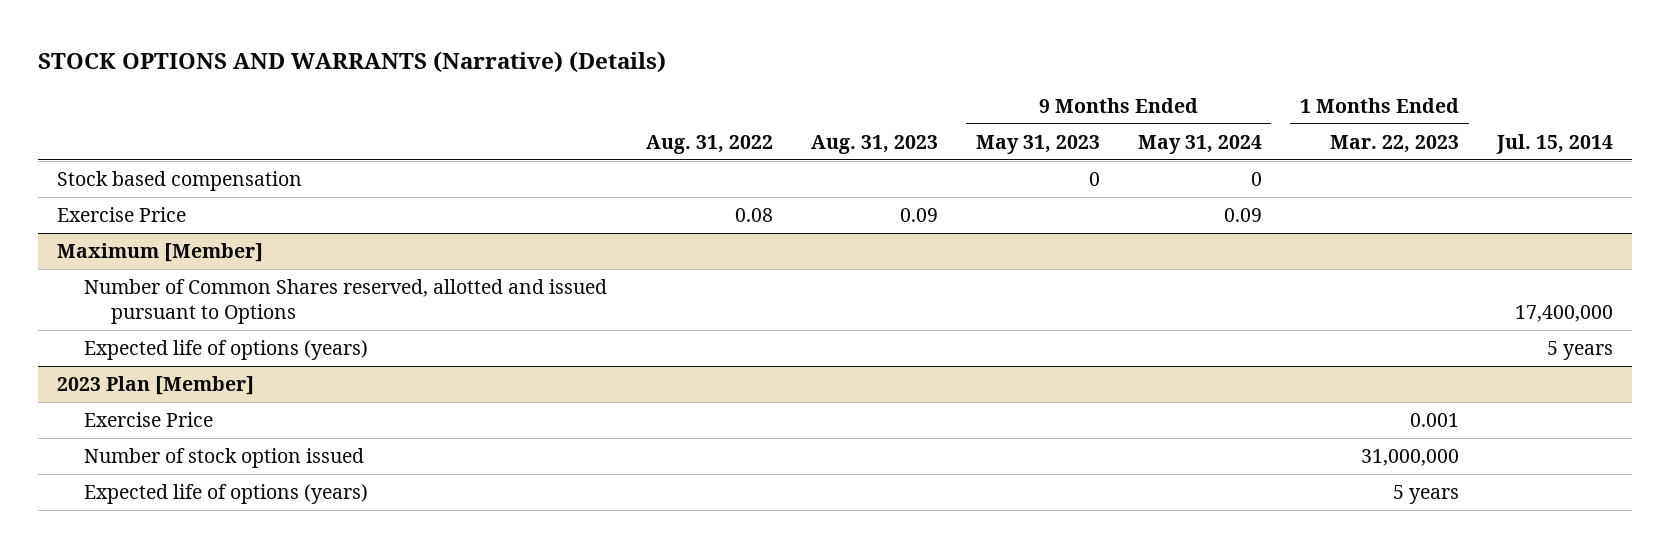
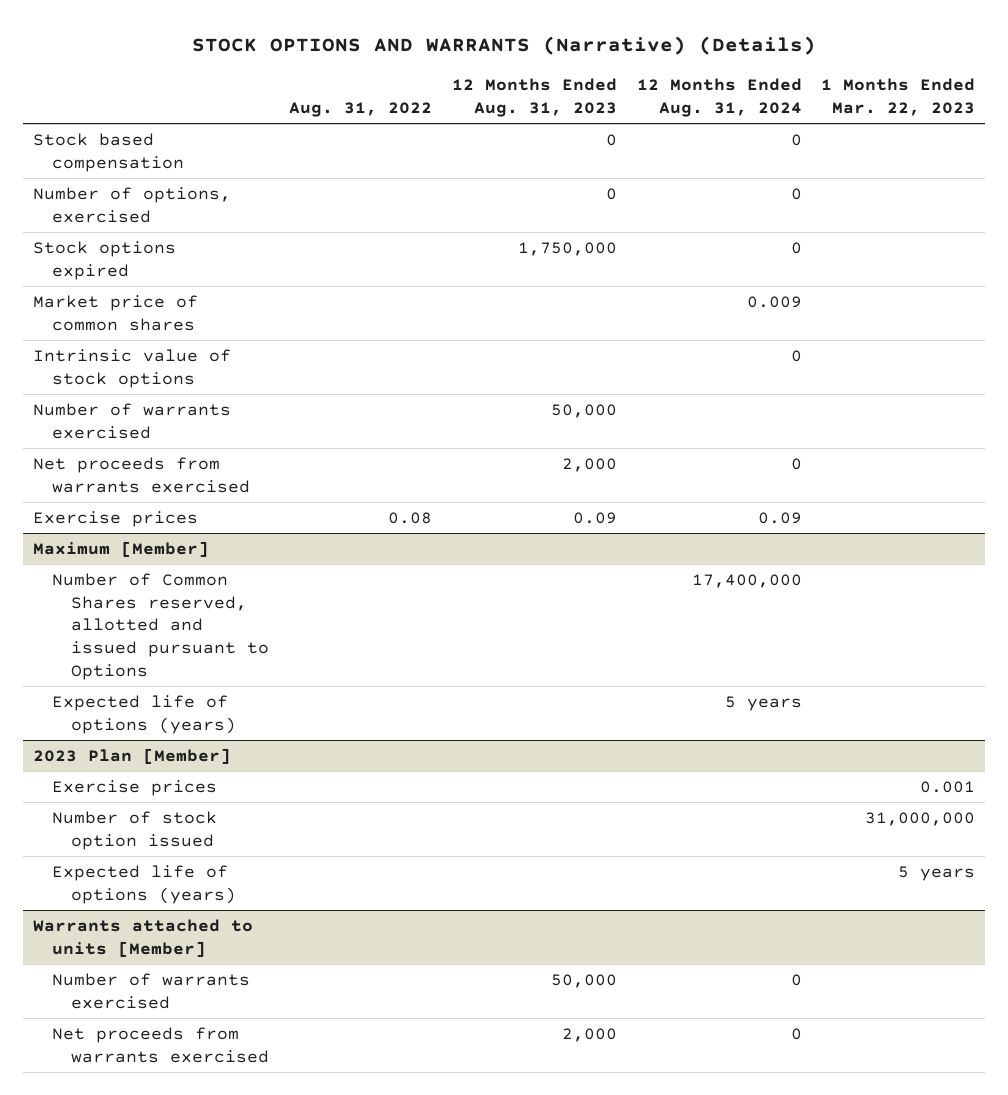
- | Aug. 31, 2022 | Aug. 31, 2023 | 9 Months Ended May 31, 2023 | 9 Months Ended May 31, 2024 | 1 Months Ended Mar. 22, 2023 | Jul. 15, 2014
+ | Aug. 31, 2022 | 12 Months Ended Aug. 31, 2023 | 12 Months Ended Aug. 31, 2024 | 1 Months Ended Mar. 22, 2023
- Exercise Price | 0.08 | 0.09 | | 0.09 | |
+ Number of options, exercised | | 0 | 0 |
+ Stock options expired | | 1,750,000 | 0 |
+ Market price of common shares | | | 0.009 |
+ Intrinsic value of stock options | | | 0 |
+ Number of warrants exercised | | 50,000 | |
+ Net proceeds from warrants exercised | | 2,000 | 0 |
+ Exercise prices | 0.08 | 0.09 | 0.09 |
@ 2023 Plan [Member]
- Exercise Price | | | | | 0.001 |
+ Exercise prices | | | | 0.001
+ Warrants attached to units [Member]
+ Number of warrants exercised | | 50,000 | 0 |
+ Net proceeds from warrants exercised | | 2,000 | 0 |

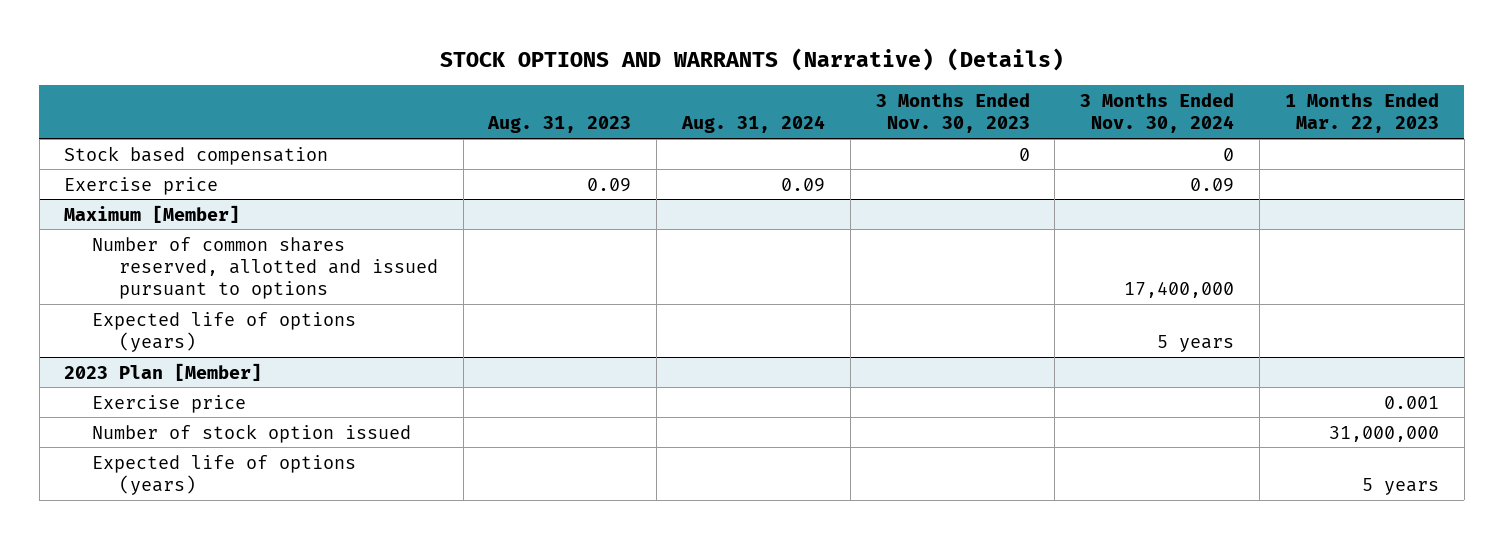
- | Aug. 31, 2022 | 12 Months Ended Aug. 31, 2023 | 12 Months Ended Aug. 31, 2024 | 1 Months Ended Mar. 22, 2023
+ | Aug. 31, 2023 | Aug. 31, 2024 | 3 Months Ended Nov. 30, 2023 | 3 Months Ended Nov. 30, 2024 | 1 Months Ended Mar. 22, 2023
- Number of options, exercised | | 0 | 0 |
- Stock options expired | | 1,750,000 | 0 |
- Market price of common shares | | | 0.009 |
- Intrinsic value of stock options | | | 0 |
- Number of warrants exercised | | 50,000 | |
- Net proceeds from warrants exercised | | 2,000 | 0 |
- Exercise prices | 0.08 | 0.09 | 0.09 |
+ Exercise price | 0.09 | 0.09 | | 0.09 |
@ Maximum [Member]
- Number of Common Shares reserved, allotted and issued pursuant to Options | | | 17,400,000 |
+ Number of common shares reserved, allotted and issued pursuant to options | | | | 17,400,000 |
@ 2023 Plan [Member]
- Exercise prices | | | | 0.001
+ Exercise price | | | | | 0.001
- Warrants attached to units [Member]
- Number of warrants exercised | | 50,000 | 0 |
- Net proceeds from warrants exercised | | 2,000 | 0 |

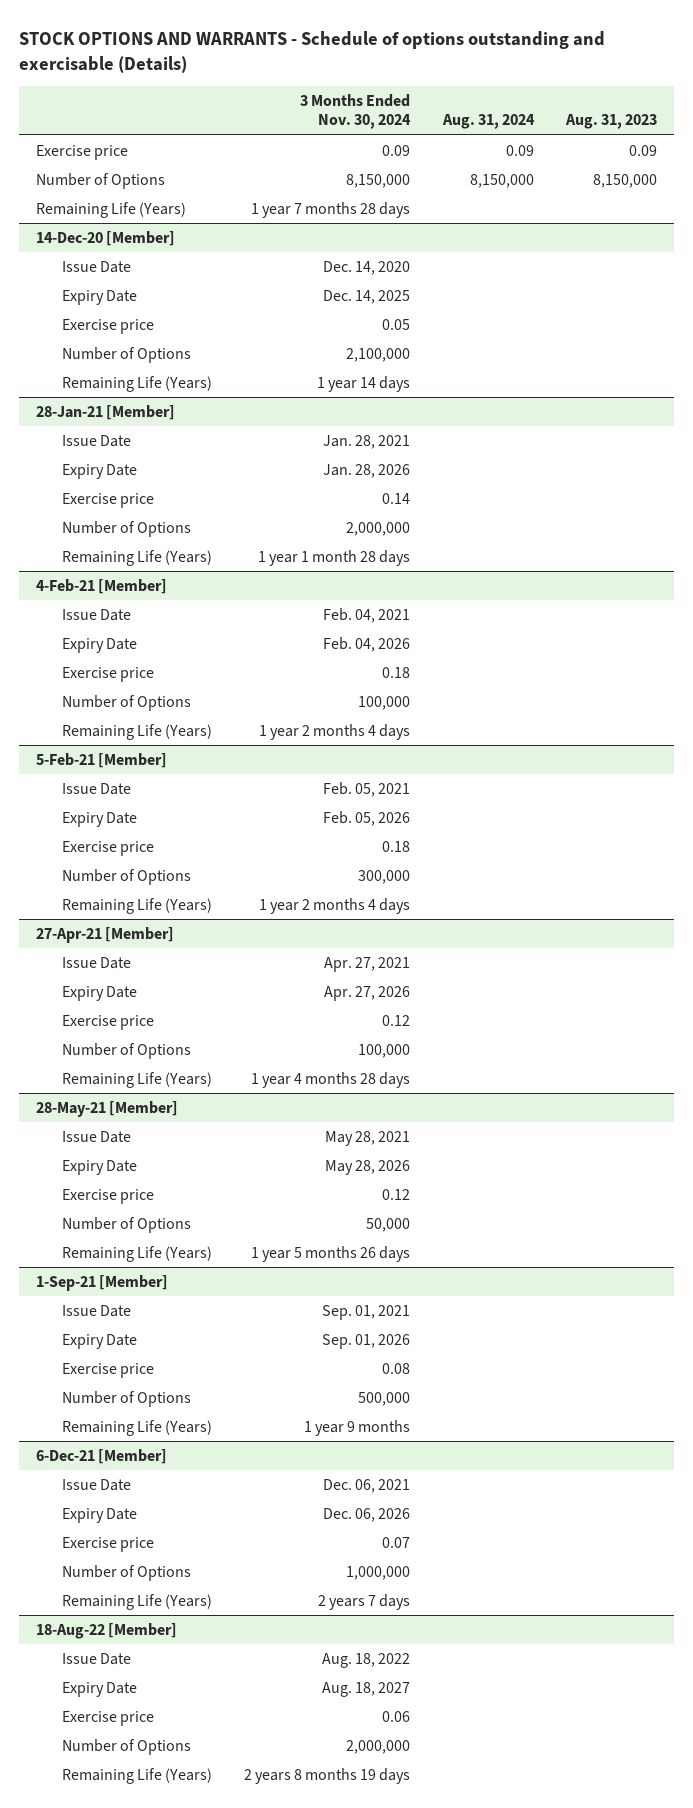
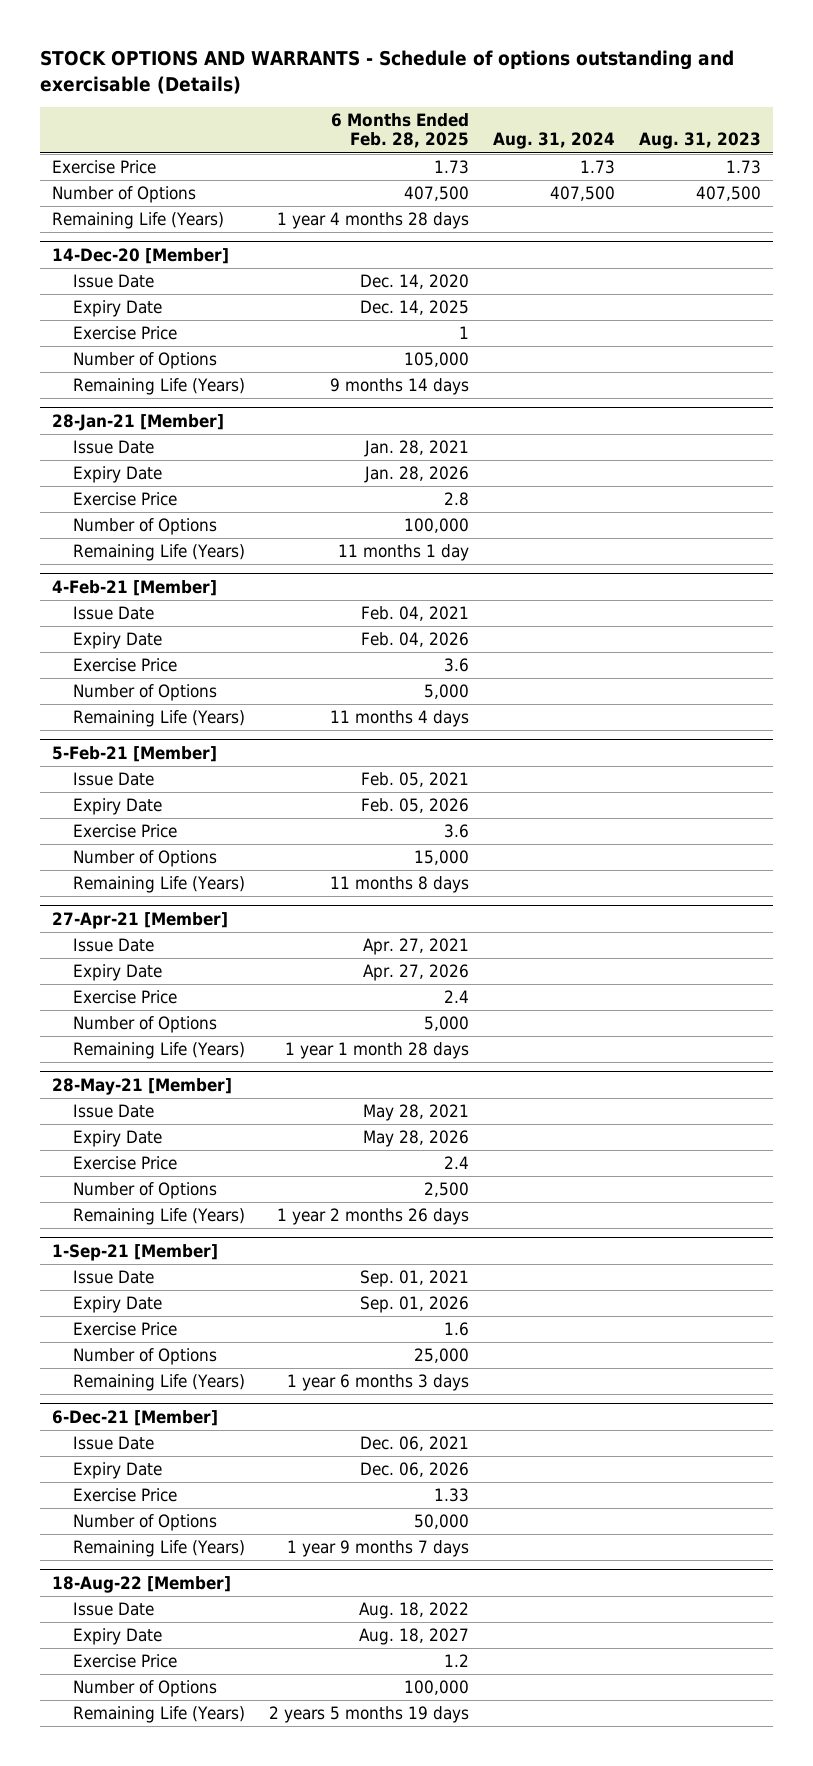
- | 3 Months Ended Nov. 30, 2024 | Aug. 31, 2024 | Aug. 31, 2023
+ | 6 Months Ended Feb. 28, 2025 | Aug. 31, 2024 | Aug. 31, 2023
- Exercise price | 0.09 | 0.09 | 0.09
- Number of Options | 8,150,000 | 8,150,000 | 8,150,000
+ Exercise Price | 1.73 | 1.73 | 1.73
+ Number of Options | 407,500 | 407,500 | 407,500
@ 14-Dec-20 [Member]
- Exercise price | 0.05 | |
+ Exercise Price | 1 | |
@ 28-Jan-21 [Member]
- Exercise price | 0.14 | |
+ Exercise Price | 2.8 | |
@ 4-Feb-21 [Member]
- Exercise price | 0.18 | |
+ Exercise Price | 3.6 | |
@ 5-Feb-21 [Member]
- Exercise price | 0.18 | |
+ Exercise Price | 3.6 | |
@ 27-Apr-21 [Member]
- Exercise price | 0.12 | |
+ Exercise Price | 2.4 | |
@ 28-May-21 [Member]
- Exercise price | 0.12 | |
+ Exercise Price | 2.4 | |
@ 1-Sep-21 [Member]
- Exercise price | 0.08 | |
+ Exercise Price | 1.6 | |
@ 6-Dec-21 [Member]
- Exercise price | 0.07 | |
+ Exercise Price | 1.33 | |
@ 18-Aug-22 [Member]
- Exercise price | 0.06 | |
+ Exercise Price | 1.2 | |

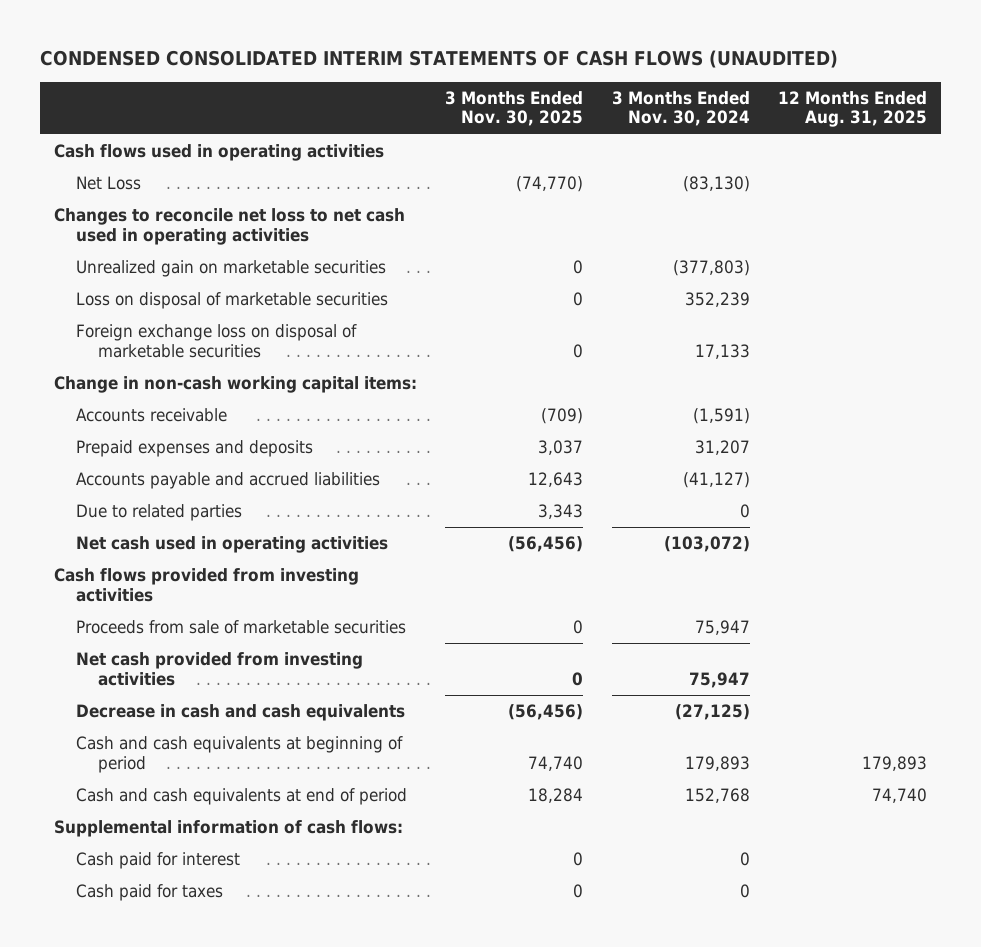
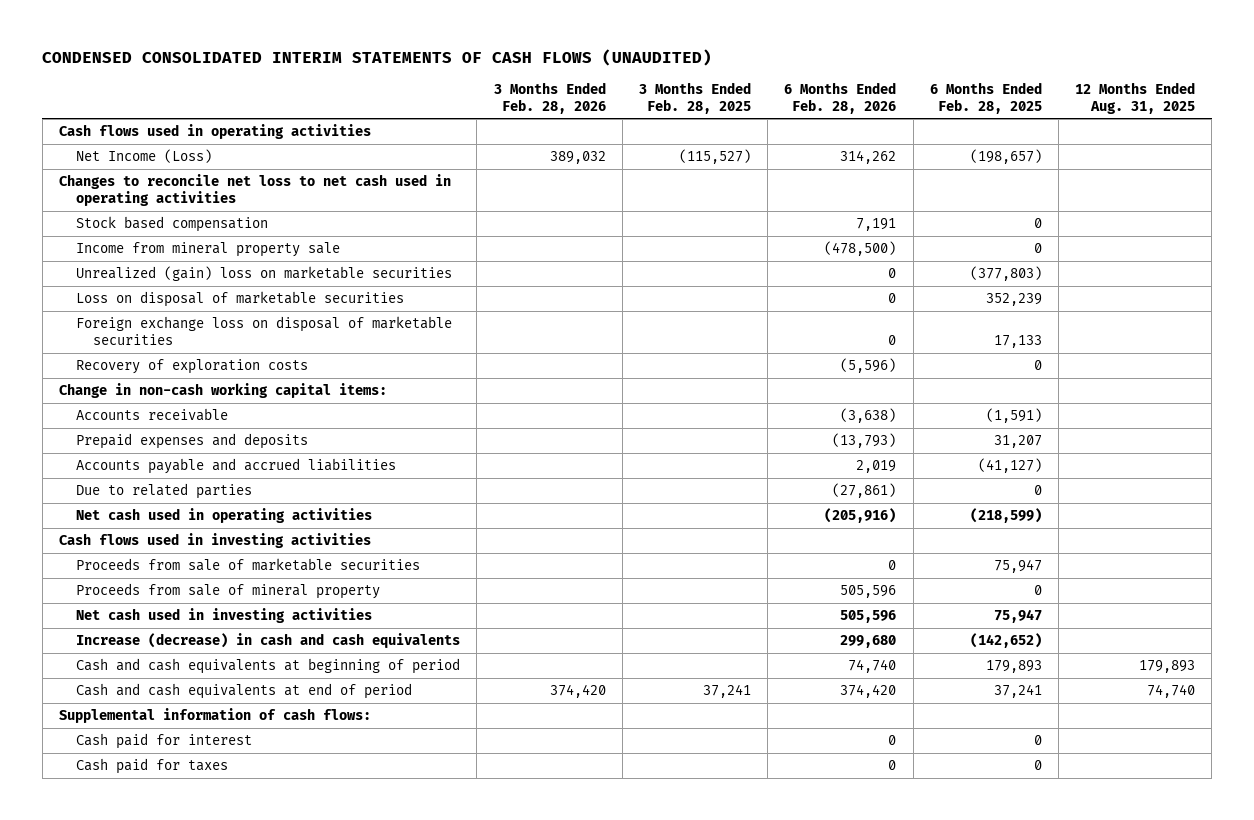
- | 3 Months Ended Nov. 30, 2025 | 3 Months Ended Nov. 30, 2024 | 12 Months Ended Aug. 31, 2025
+ | 3 Months Ended Feb. 28, 2026 | 3 Months Ended Feb. 28, 2025 | 6 Months Ended Feb. 28, 2026 | 6 Months Ended Feb. 28, 2025 | 12 Months Ended Aug. 31, 2025
- Net Loss | (74,770) | (83,130) |
+ Net Income (Loss) | 389,032 | (115,527) | 314,262 | (198,657) |
- Unrealized gain on marketable securities | 0 | (377,803) |
+ Stock based compensation | | | 7,191 | 0 |
+ Income from mineral property sale | | | (478,500) | 0 |
+ Unrealized (gain) loss on marketable securities | | | 0 | (377,803) |
+ Recovery of exploration costs | | | (5,596) | 0 |
- Cash flows provided from investing activities
+ Cash flows used in investing activities
- Net cash provided from investing activities | 0 | 75,947 |
- Decrease in cash and cash equivalents | (56,456) | (27,125) |
+ Proceeds from sale of mineral property | | | 505,596 | 0 |
+ Net cash used in investing activities | | | 505,596 | 75,947 |
+ Increase (decrease) in cash and cash equivalents | | | 299,680 | (142,652) |

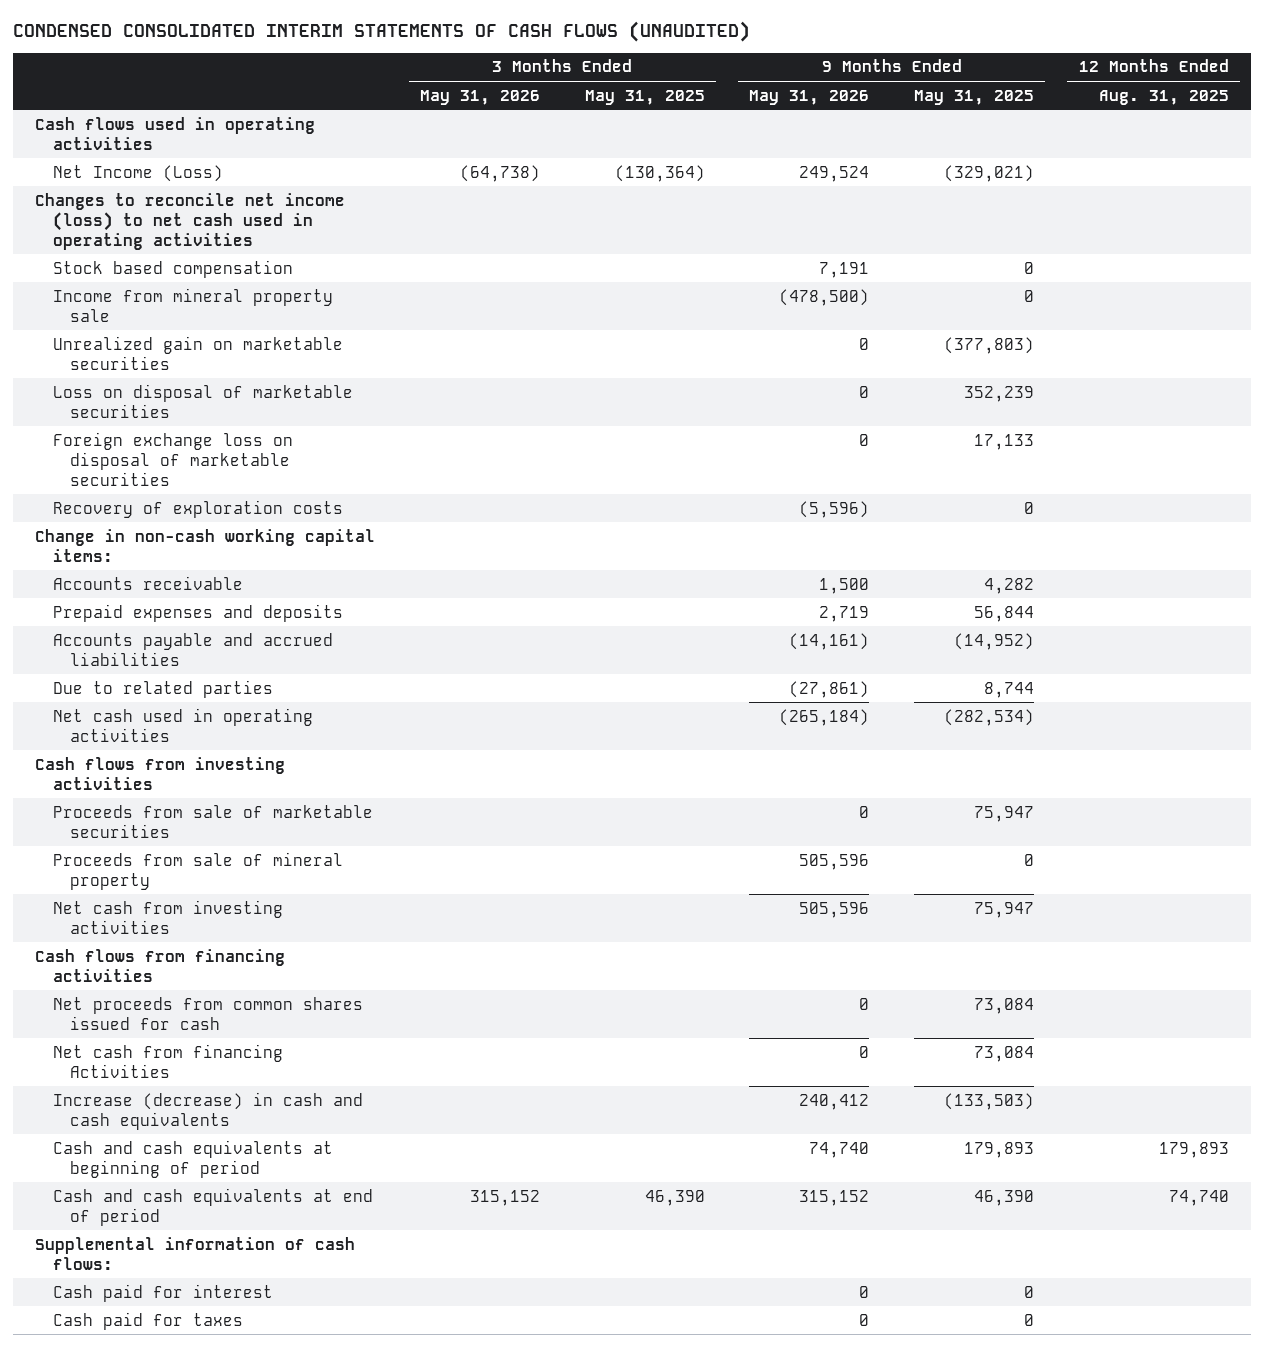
- | 3 Months Ended Feb. 28, 2026 | 3 Months Ended Feb. 28, 2025 | 6 Months Ended Feb. 28, 2026 | 6 Months Ended Feb. 28, 2025 | 12 Months Ended Aug. 31, 2025
+ | 3 Months Ended May 31, 2026 | 3 Months Ended May 31, 2025 | 9 Months Ended May 31, 2026 | 9 Months Ended May 31, 2025 | 12 Months Ended Aug. 31, 2025
- Changes to reconcile net loss to net cash used in operating activities
+ Changes to reconcile net income (loss) to net cash used in operating activities
- Unrealized (gain) loss on marketable securities | | | 0 | (377,803) |
+ Unrealized gain on marketable securities | | | 0 | (377,803) |
- Cash flows used in investing activities
+ Cash flows from investing activities
- Net cash used in investing activities | | | 505,596 | 75,947 |
+ Net cash from investing activities | | | 505,596 | 75,947 |
+ Cash flows from financing activities
+ Net proceeds from common shares issued for cash | | | 0 | 73,084 |
+ Net cash from financing Activities | | | 0 | 73,084 |

